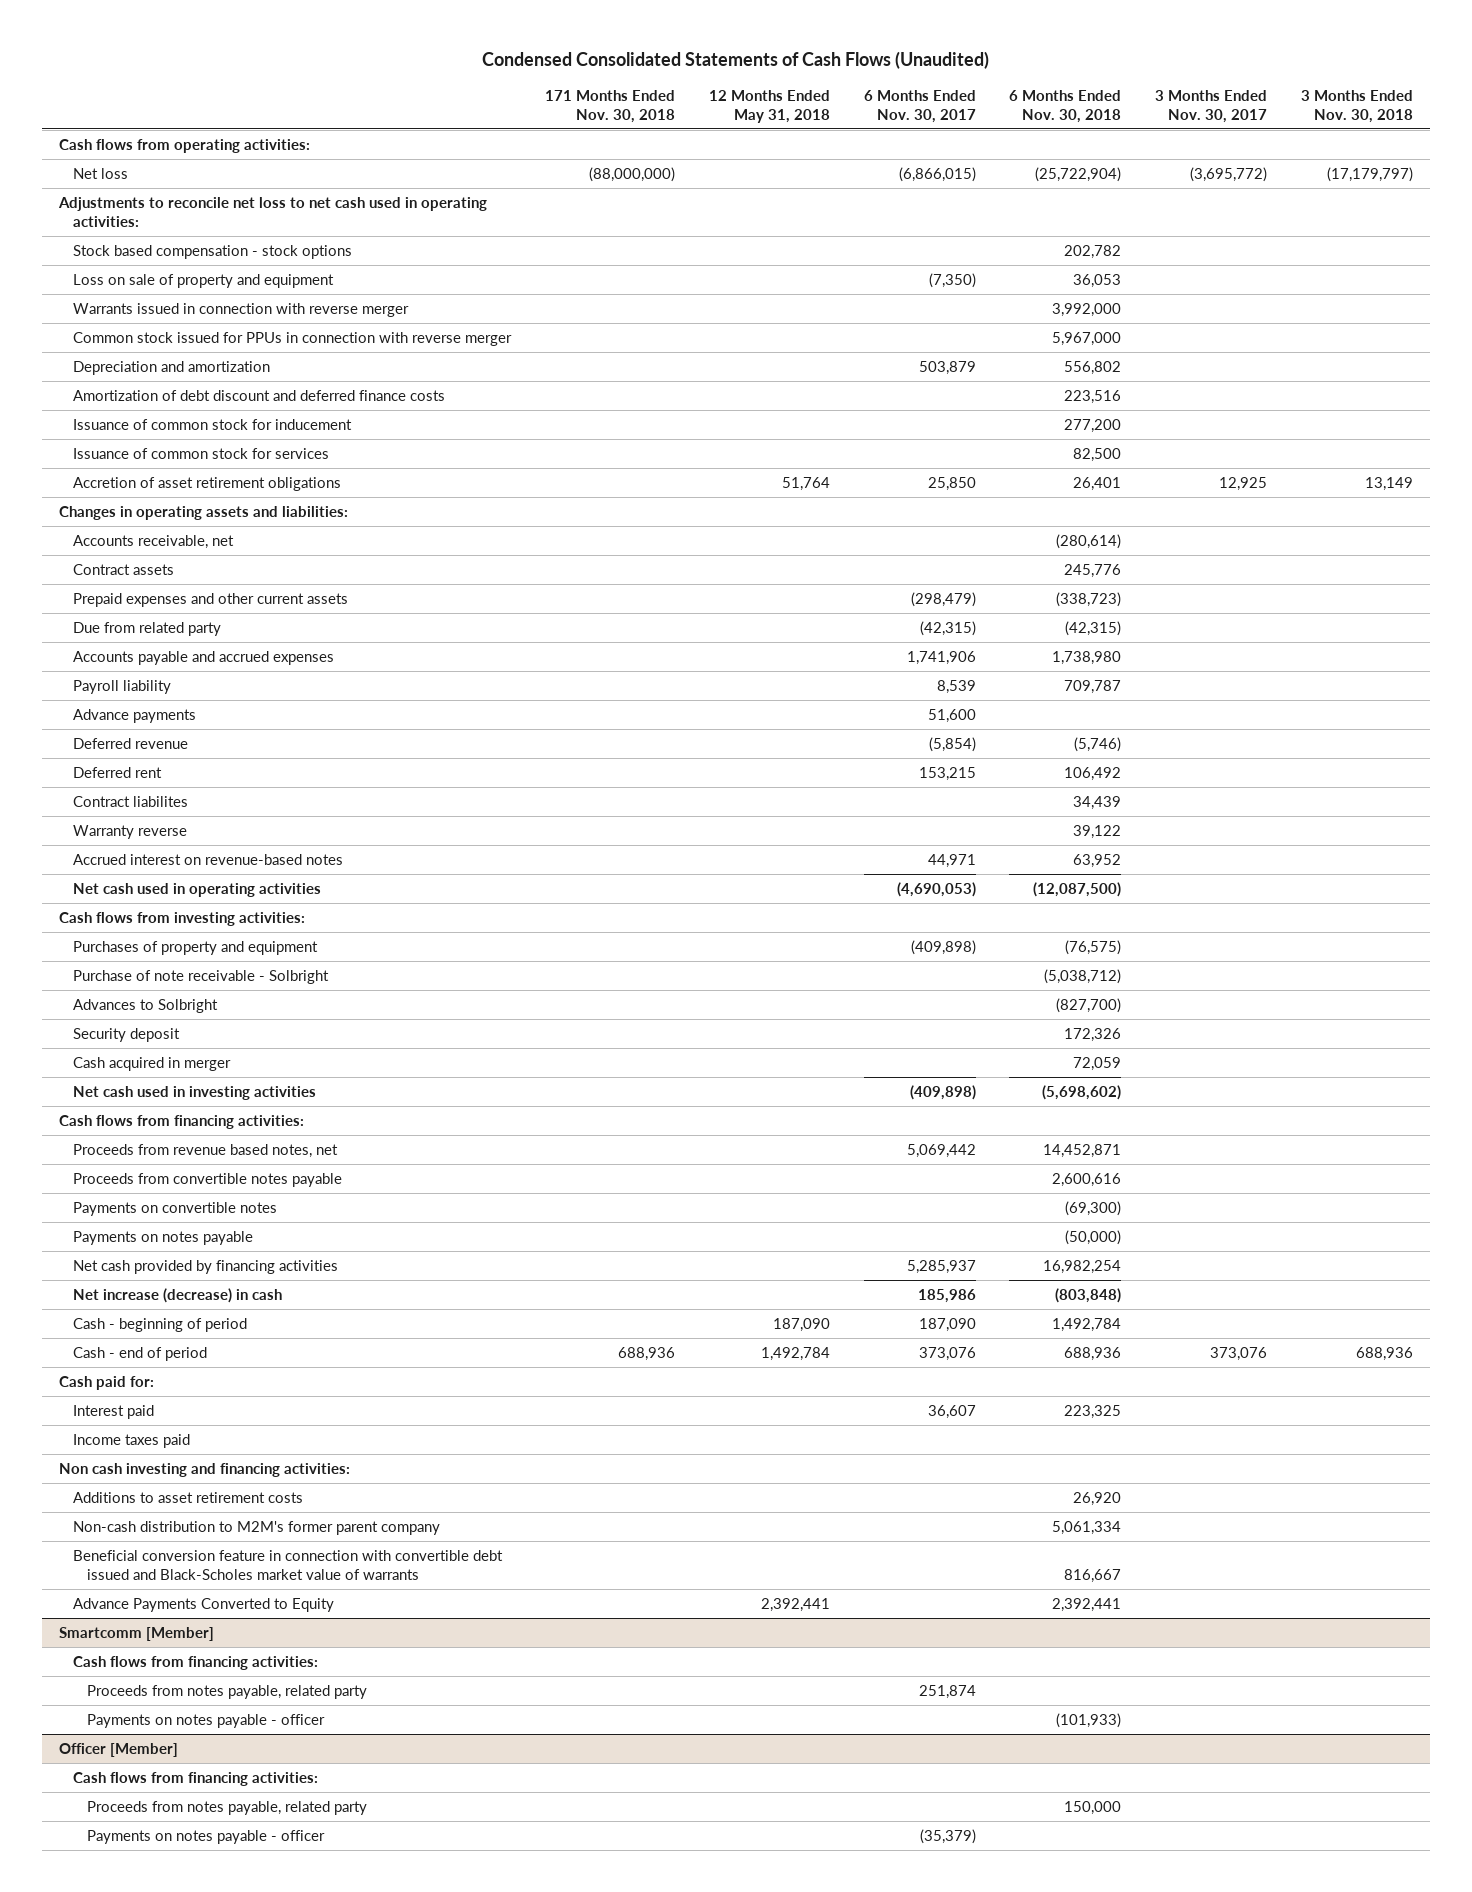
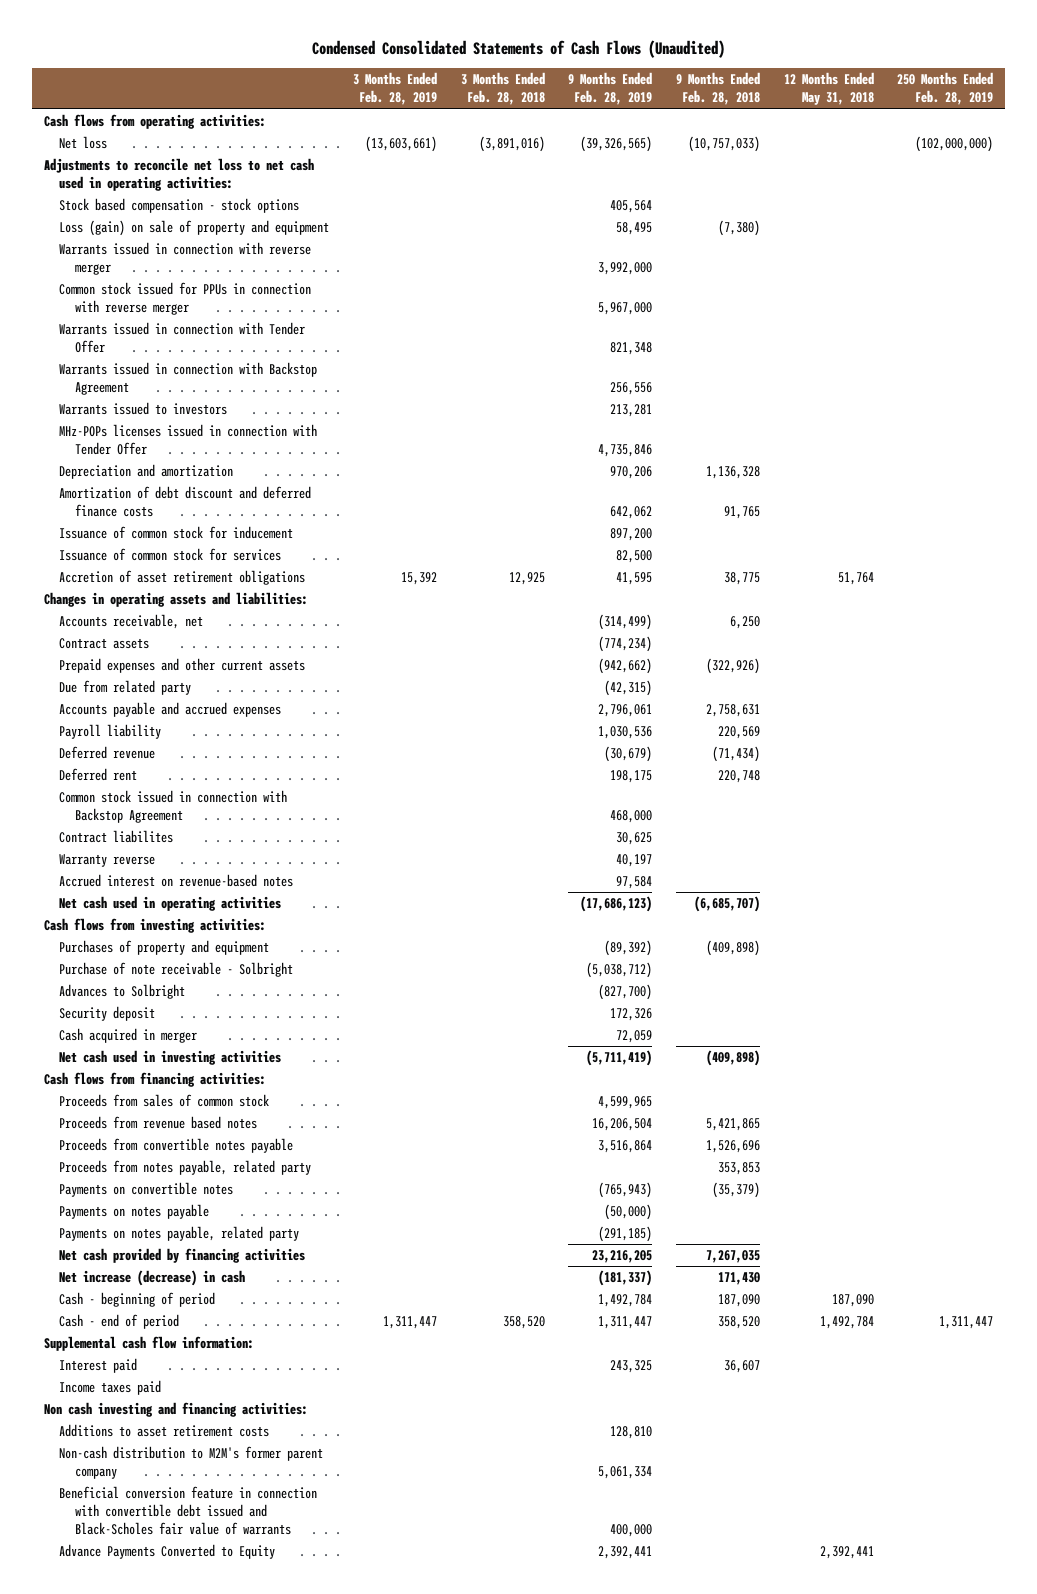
- | 171 Months Ended Nov. 30, 2018 | 12 Months Ended May 31, 2018 | 6 Months Ended Nov. 30, 2017 | 6 Months Ended Nov. 30, 2018 | 3 Months Ended Nov. 30, 2017 | 3 Months Ended Nov. 30, 2018
+ | 3 Months Ended Feb. 28, 2019 | 3 Months Ended Feb. 28, 2018 | 9 Months Ended Feb. 28, 2019 | 9 Months Ended Feb. 28, 2018 | 12 Months Ended May 31, 2018 | 250 Months Ended Feb. 28, 2019
- Loss on sale of property and equipment | | | (7,350) | 36,053 | |
+ Loss (gain) on sale of property and equipment | | | 58,495 | (7,380) | |
+ Warrants issued in connection with Tender Offer | | | 821,348 | | |
+ Warrants issued in connection with Backstop Agreement | | | 256,556 | | |
+ Warrants issued to investors | | | 213,281 | | |
+ MHz-POPs licenses issued in connection with Tender Offer | | | 4,735,846 | | |
- Advance payments | | | 51,600 | | |
+ Common stock issued in connection with Backstop Agreement | | | 468,000 | | |
- Proceeds from revenue based notes, net | | | 5,069,442 | 14,452,871 | |
+ Proceeds from sales of common stock | | | 4,599,965 | | |
+ Proceeds from revenue based notes | | | 16,206,504 | 5,421,865 | |
+ Proceeds from notes payable, related party | | | | 353,853 | |
+ Payments on notes payable, related party | | | (291,185) | | |
- Cash paid for:
+ Supplemental cash flow information:
- Beneficial conversion feature in connection with convertible debt issued and Black-Scholes market value of warrants | | | | 816,667 | |
+ Beneficial conversion feature in connection with convertible debt issued and Black-Scholes fair value of warrants | | | 400,000 | | |
- Smartcomm [Member]
- Cash flows from financing activities:
- Proceeds from notes payable, related party | | | 251,874 | | |
- Payments on notes payable - officer | | | | (101,933) | |
- Officer [Member]
- Cash flows from financing activities:
- Proceeds from notes payable, related party | | | | 150,000 | |
- Payments on notes payable - officer | | | (35,379) | | |

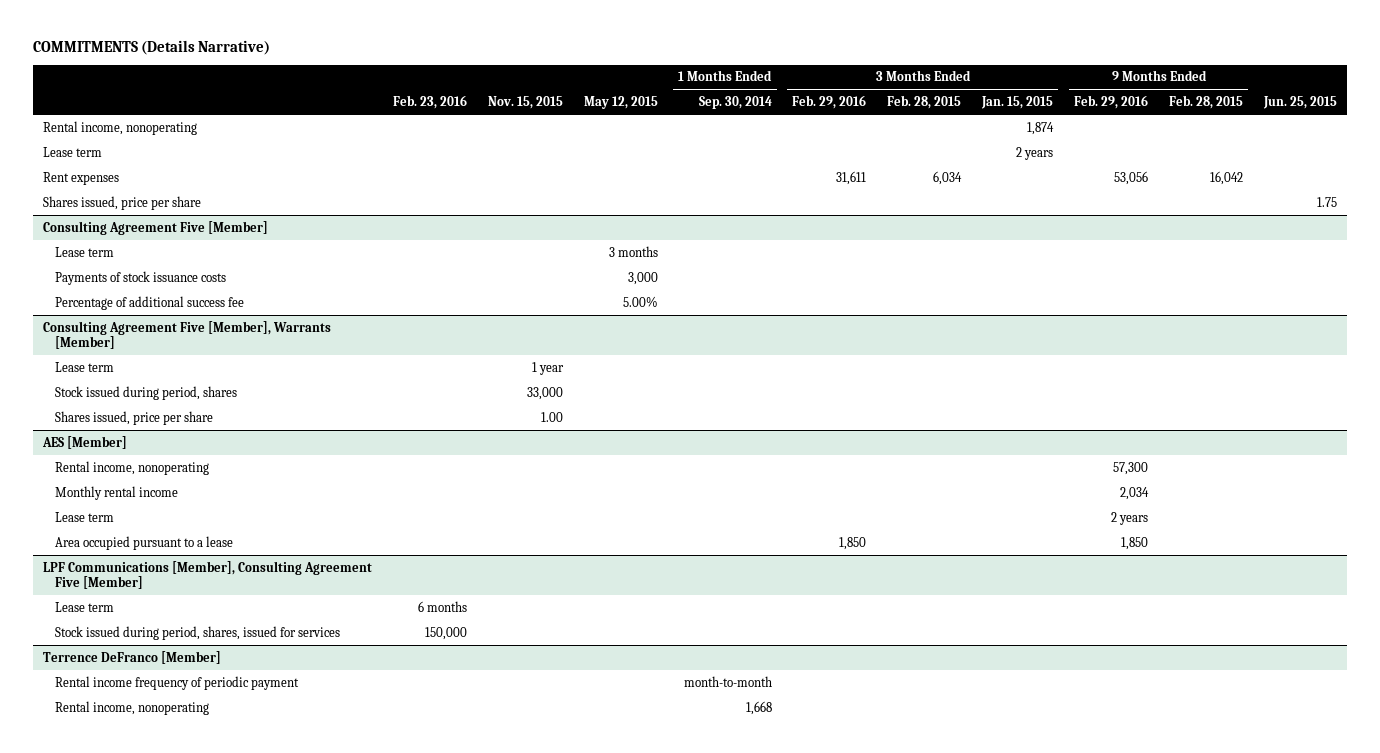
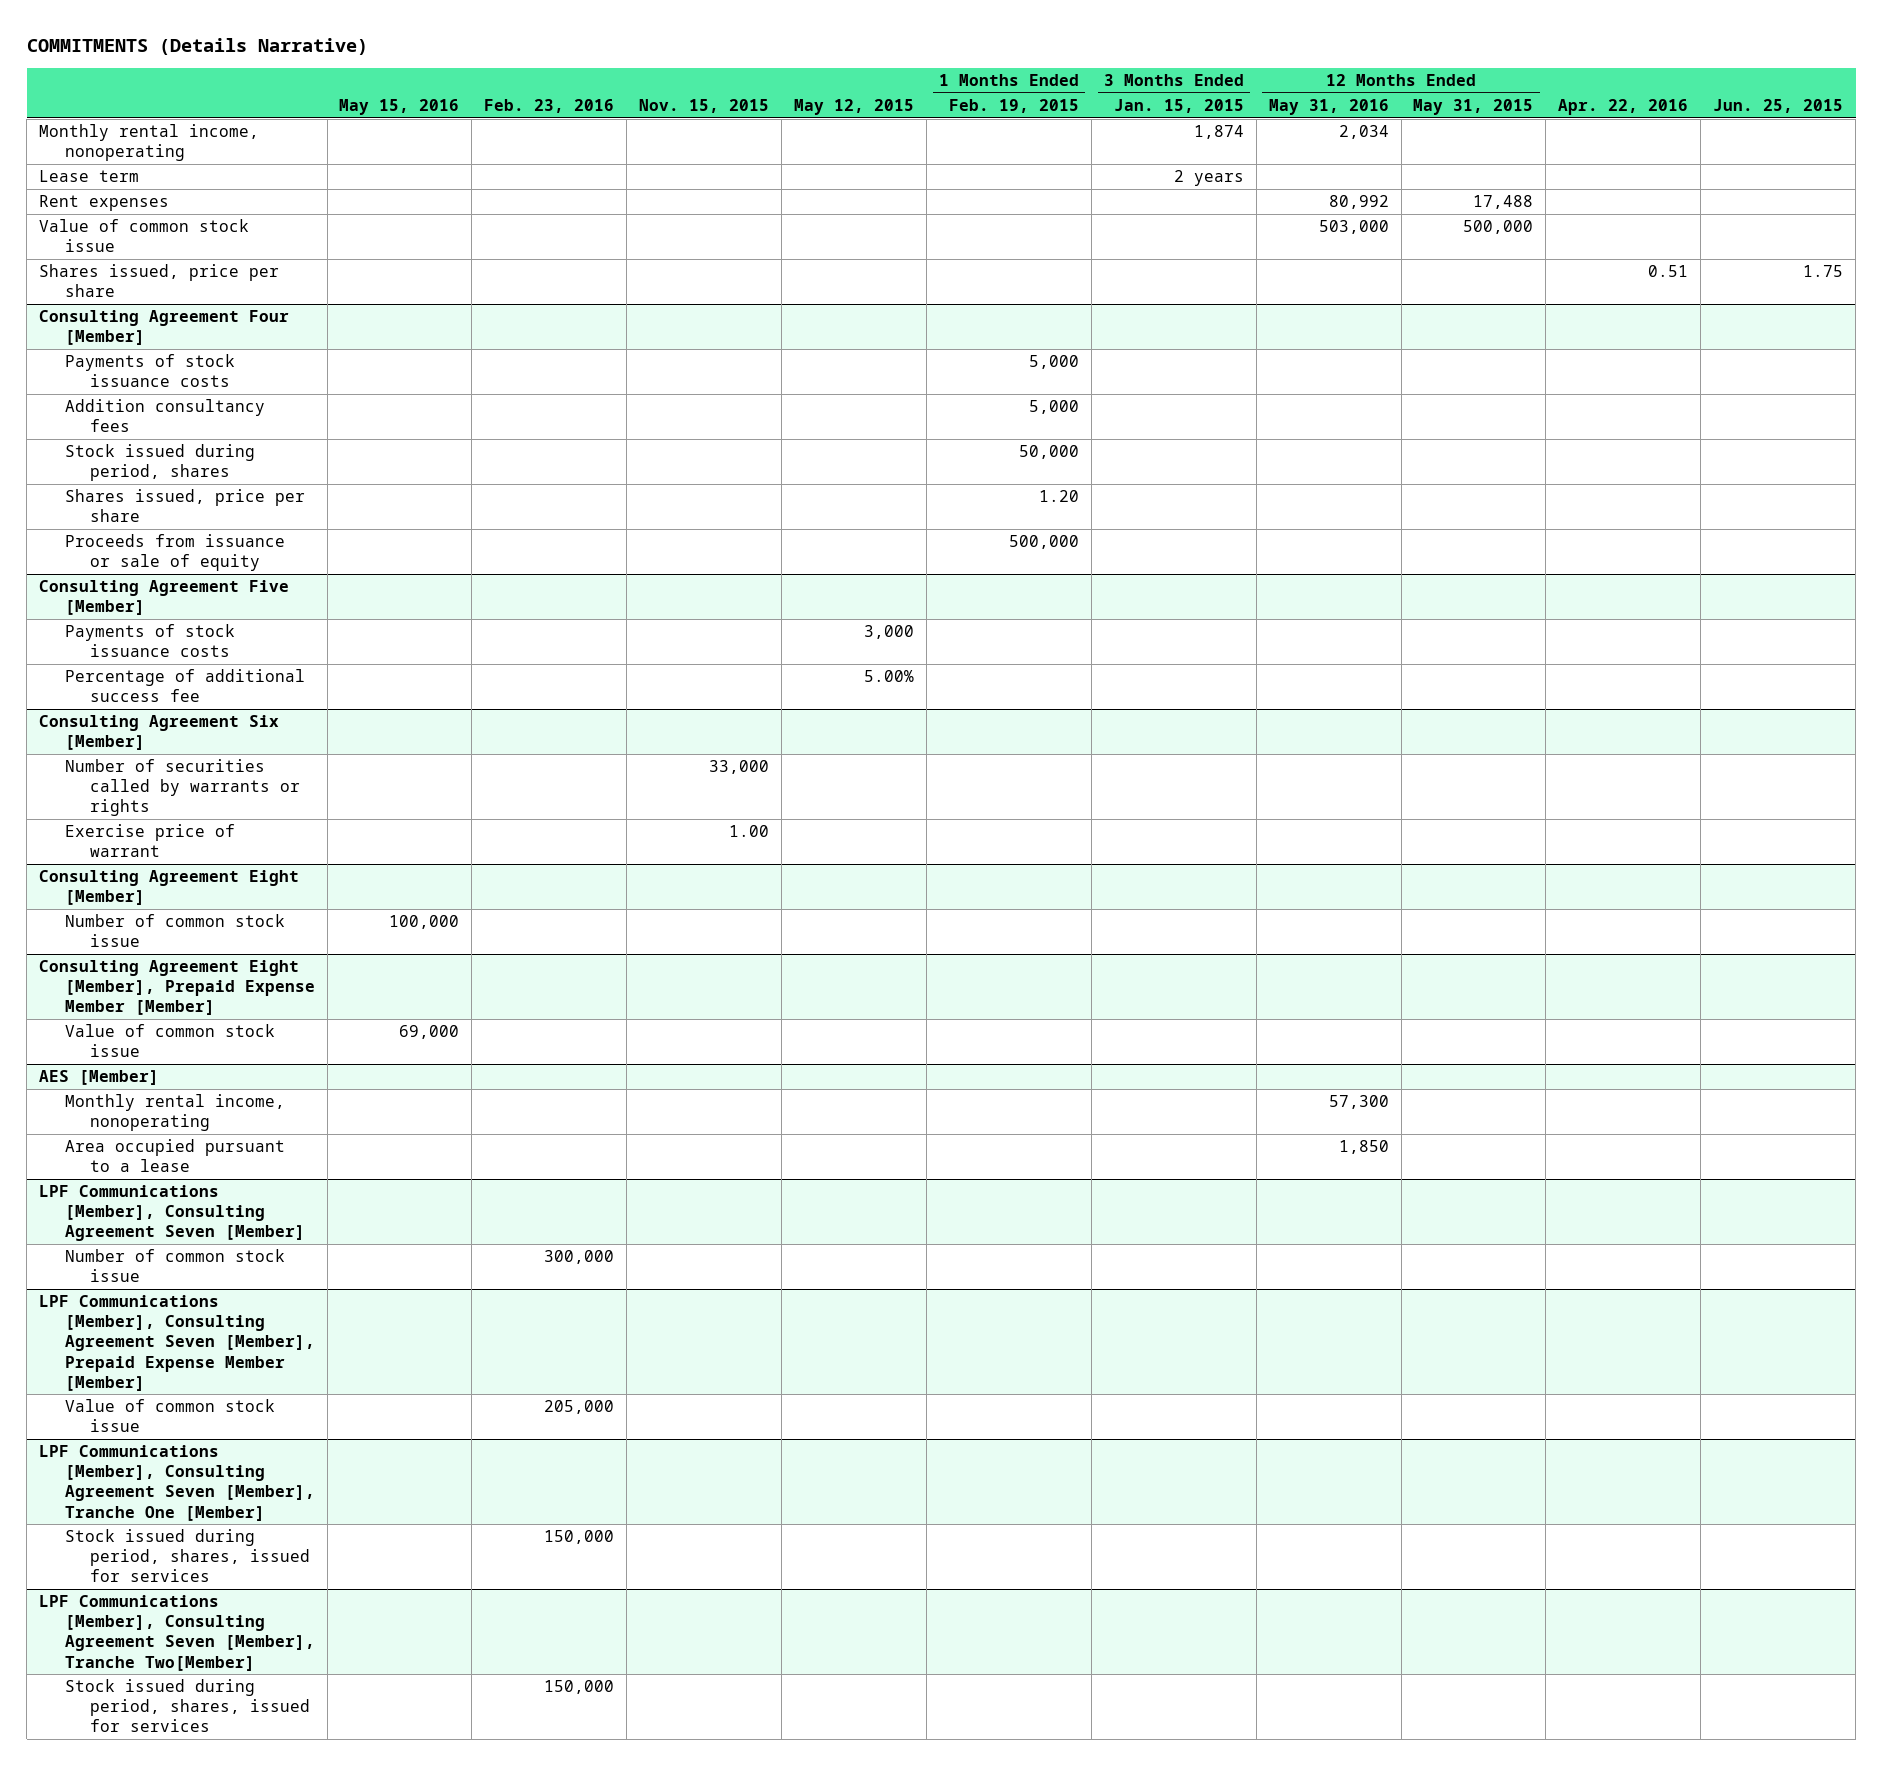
- | Feb. 23, 2016 | Nov. 15, 2015 | May 12, 2015 | 1 Months Ended Sep. 30, 2014 | 3 Months Ended Feb. 29, 2016 | 3 Months Ended Feb. 28, 2015 | 3 Months Ended Jan. 15, 2015 | 9 Months Ended Feb. 29, 2016 | 9 Months Ended Feb. 28, 2015 | Jun. 25, 2015
+ | May 15, 2016 | Feb. 23, 2016 | Nov. 15, 2015 | May 12, 2015 | 1 Months Ended Feb. 19, 2015 | 3 Months Ended Jan. 15, 2015 | 12 Months Ended May 31, 2016 | 12 Months Ended May 31, 2015 | Apr. 22, 2016 | Jun. 25, 2015
- Rental income, nonoperating | | | | | | | 1,874 | | |
+ Monthly rental income, nonoperating | | | | | | 1,874 | 2,034 | | |
+ Value of common stock issue | | | | | | | 503,000 | 500,000 | |
+ Consulting Agreement Four [Member]
+ Payments of stock issuance costs | | | | | 5,000 | | | | |
+ Addition consultancy fees | | | | | 5,000 | | | | |
+ Stock issued during period, shares | | | | | 50,000 | | | | |
+ Shares issued, price per share | | | | | 1.20 | | | | |
+ Proceeds from issuance or sale of equity | | | | | 500,000 | | | | |
@ Consulting Agreement Five [Member]
- Lease term | | | 3 months | | | | | | |
- Consulting Agreement Five [Member], Warrants [Member]
- Lease term | | 1 year | | | | | | | |
- Stock issued during period, shares | | 33,000 | | | | | | | |
- Shares issued, price per share | | 1.00 | | | | | | | |
+ Consulting Agreement Six [Member]
+ Number of securities called by warrants or rights | | | 33,000 | | | | | | |
+ Exercise price of warrant | | | 1.00 | | | | | | |
+ Consulting Agreement Eight [Member]
+ Number of common stock issue | 100,000 | | | | | | | | |
+ Consulting Agreement Eight [Member], Prepaid Expense Member [Member]
+ Value of common stock issue | 69,000 | | | | | | | | |
@ AES [Member]
- Rental income, nonoperating | | | | | | | | 57,300 | |
- Monthly rental income | | | | | | | | 2,034 | |
- Lease term | | | | | | | | 2 years | |
+ Monthly rental income, nonoperating | | | | | | | 57,300 | | |
- LPF Communications [Member], Consulting Agreement Five [Member]
- Lease term | 6 months | | | | | | | | |
- Stock issued during period, shares, issued for services | 150,000 | | | | | | | | |
- Terrence DeFranco [Member]
- Rental income frequency of periodic payment | | | | month-to-month | | | | | |
- Rental income, nonoperating | | | | 1,668 | | | | | |
+ LPF Communications [Member], Consulting Agreement Seven [Member]
+ Number of common stock issue | | 300,000 | | | | | | | |
+ LPF Communications [Member], Consulting Agreement Seven [Member], Prepaid Expense Member [Member]
+ Value of common stock issue | | 205,000 | | | | | | | |
+ LPF Communications [Member], Consulting Agreement Seven [Member], Tranche One [Member]
+ Stock issued during period, shares, issued for services | | 150,000 | | | | | | | |
+ LPF Communications [Member], Consulting Agreement Seven [Member], Tranche Two[Member]
+ Stock issued during period, shares, issued for services | | 150,000 | | | | | | | |

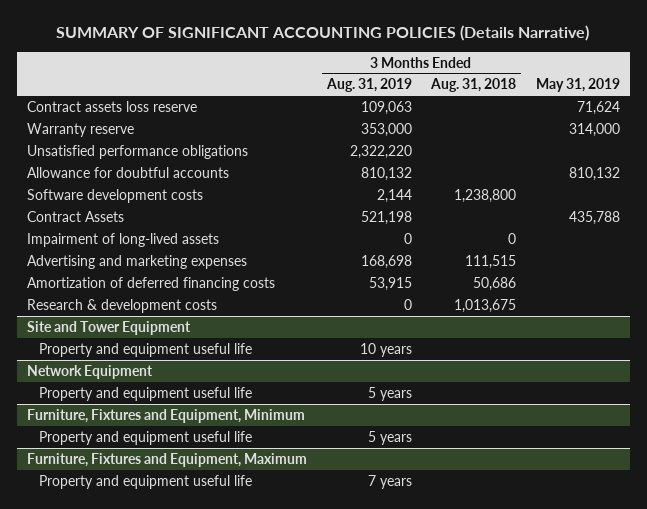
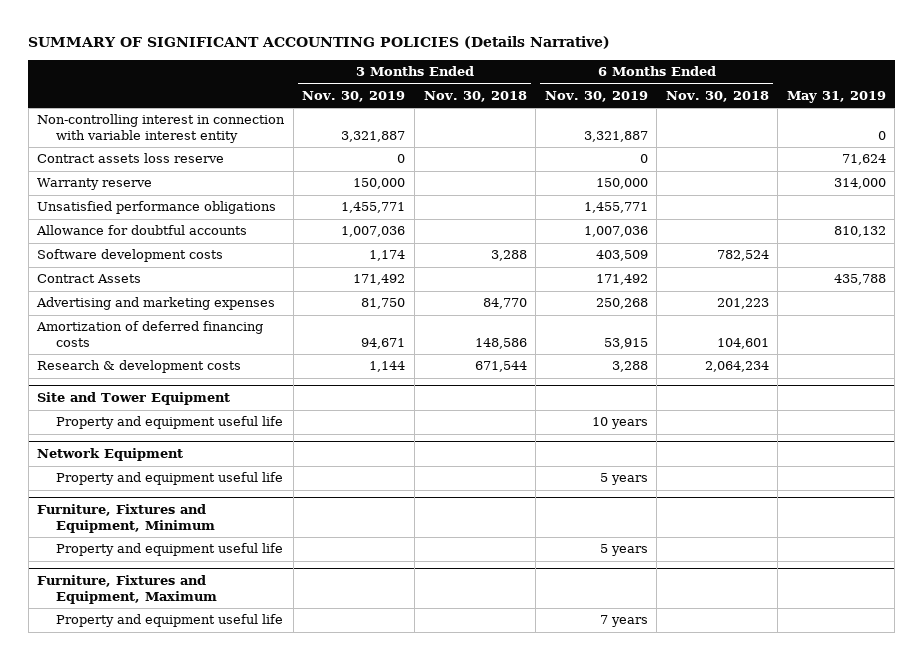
- | 3 Months Ended Aug. 31, 2019 | 3 Months Ended Aug. 31, 2018 | May 31, 2019
+ | 3 Months Ended Nov. 30, 2019 | 3 Months Ended Nov. 30, 2018 | 6 Months Ended Nov. 30, 2019 | 6 Months Ended Nov. 30, 2018 | May 31, 2019
+ Non-controlling interest in connection with variable interest entity | 3,321,887 | | 3,321,887 | | 0
- Impairment of long-lived assets | 0 | 0 |

